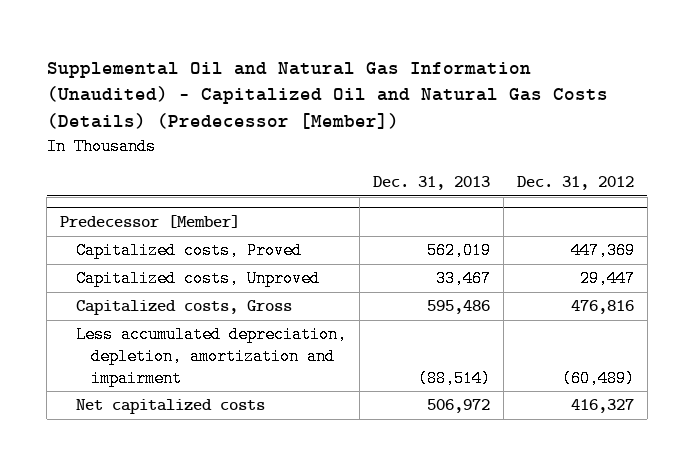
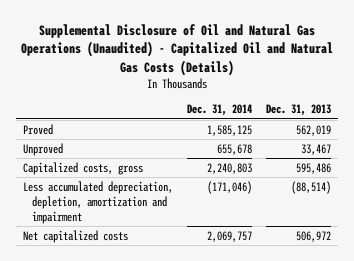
- Supplemental Oil and Natural Gas Information (Unaudited) - Capitalized Oil and Natural Gas Costs (Details) (Predecessor [Member])
+ Supplemental Disclosure of Oil and Natural Gas Operations (Unaudited) - Capitalized Oil and Natural Gas Costs (Details)
- | Dec. 31, 2013 | Dec. 31, 2012
+ | Dec. 31, 2014 | Dec. 31, 2013
- Predecessor [Member]
- Capitalized costs, Proved | 562,019 | 447,369
- Capitalized costs, Unproved | 33,467 | 29,447
- Capitalized costs, Gross | 595,486 | 476,816
+ Proved | 1,585,125 | 562,019
+ Unproved | 655,678 | 33,467
+ Capitalized costs, gross | 2,240,803 | 595,486

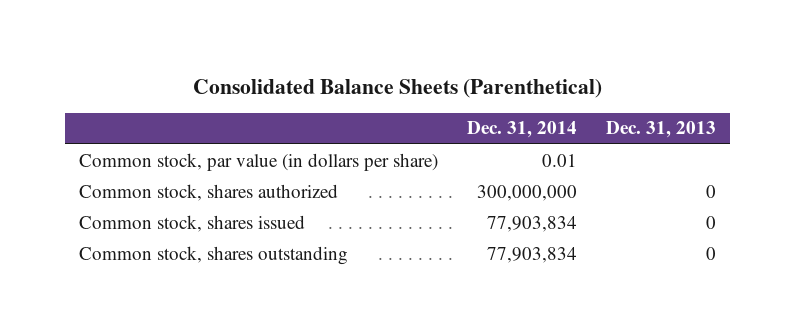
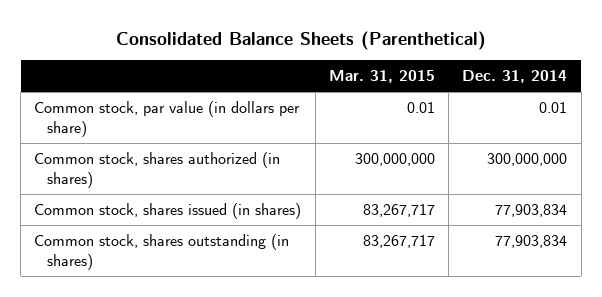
- | Dec. 31, 2014 | Dec. 31, 2013
+ | Mar. 31, 2015 | Dec. 31, 2014
- Common stock, shares authorized | 300,000,000 | 0
- Common stock, shares issued | 77,903,834 | 0
- Common stock, shares outstanding | 77,903,834 | 0
+ Common stock, shares authorized (in shares) | 300,000,000 | 300,000,000
+ Common stock, shares issued (in shares) | 83,267,717 | 77,903,834
+ Common stock, shares outstanding (in shares) | 83,267,717 | 77,903,834

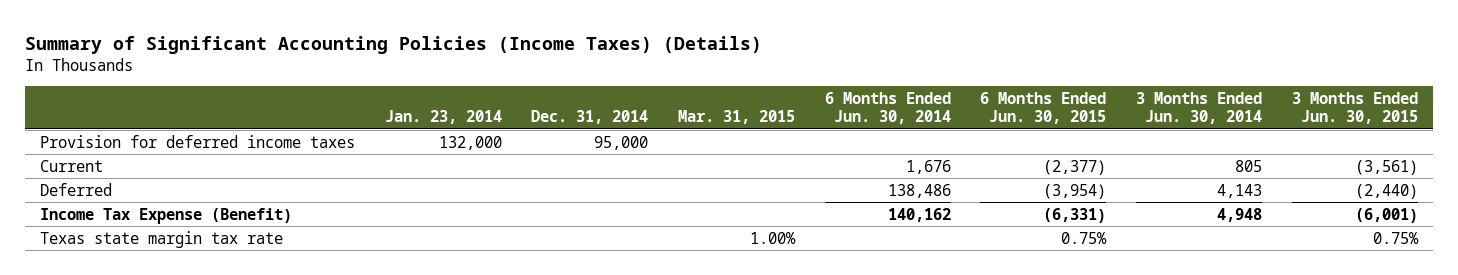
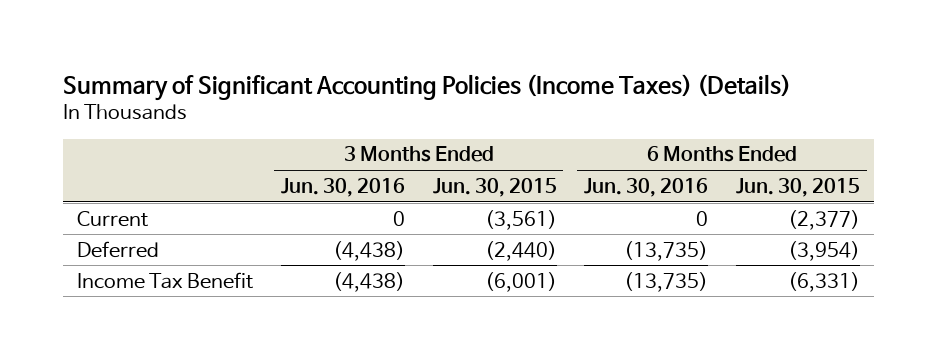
- | Jan. 23, 2014 | Dec. 31, 2014 | Mar. 31, 2015 | 6 Months Ended Jun. 30, 2014 | 6 Months Ended Jun. 30, 2015 | 3 Months Ended Jun. 30, 2014 | 3 Months Ended Jun. 30, 2015
+ | 3 Months Ended Jun. 30, 2016 | 3 Months Ended Jun. 30, 2015 | 6 Months Ended Jun. 30, 2016 | 6 Months Ended Jun. 30, 2015
- Provision for deferred income taxes | 132,000 | 95,000 | | | | |
- Income Tax Expense (Benefit) | | | | 140,162 | (6,331) | 4,948 | (6,001)
- Texas state margin tax rate | | | 1.00% | | 0.75% | | 0.75%
+ Income Tax Benefit | (4,438) | (6,001) | (13,735) | (6,331)

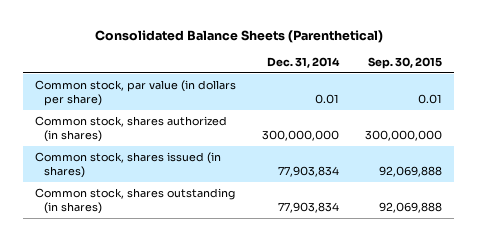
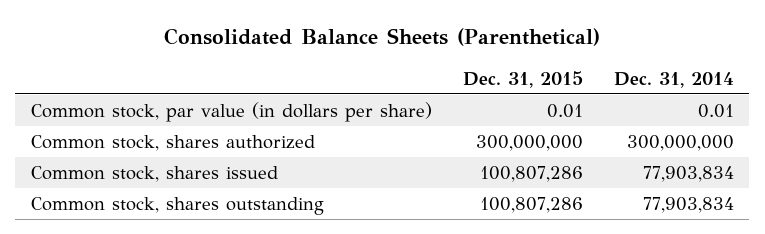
- | Dec. 31, 2014 | Sep. 30, 2015
+ | Dec. 31, 2015 | Dec. 31, 2014
- Common stock, shares authorized (in shares) | 300,000,000 | 300,000,000
- Common stock, shares issued (in shares) | 77,903,834 | 92,069,888
- Common stock, shares outstanding (in shares) | 77,903,834 | 92,069,888
+ Common stock, shares authorized | 300,000,000 | 300,000,000
+ Common stock, shares issued | 100,807,286 | 77,903,834
+ Common stock, shares outstanding | 100,807,286 | 77,903,834

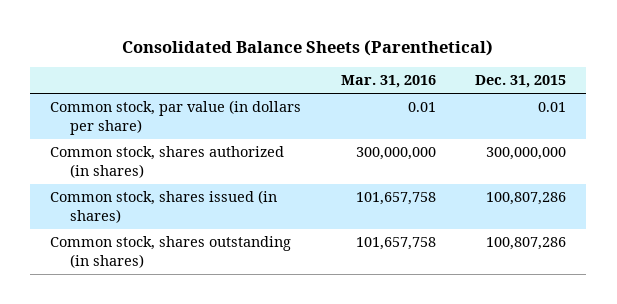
- | Dec. 31, 2015 | Dec. 31, 2014
+ | Mar. 31, 2016 | Dec. 31, 2015
- Common stock, shares authorized | 300,000,000 | 300,000,000
- Common stock, shares issued | 100,807,286 | 77,903,834
- Common stock, shares outstanding | 100,807,286 | 77,903,834
+ Common stock, shares authorized (in shares) | 300,000,000 | 300,000,000
+ Common stock, shares issued (in shares) | 101,657,758 | 100,807,286
+ Common stock, shares outstanding (in shares) | 101,657,758 | 100,807,286

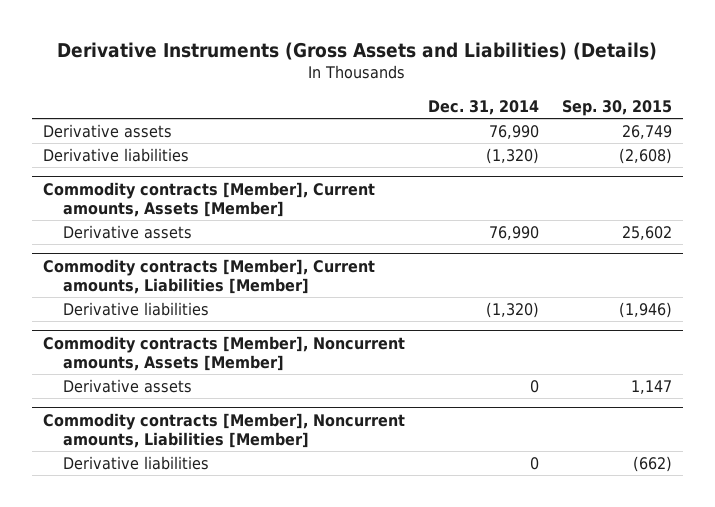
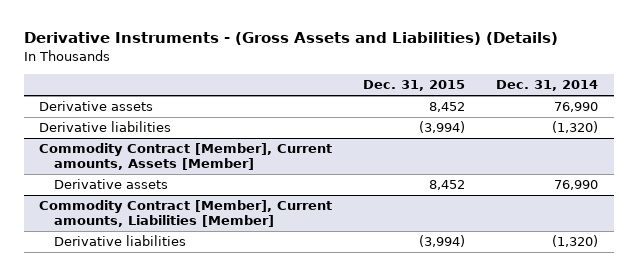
- Derivative Instruments (Gross Assets and Liabilities) (Details)
+ Derivative Instruments - (Gross Assets and Liabilities) (Details)
- | Dec. 31, 2014 | Sep. 30, 2015
+ | Dec. 31, 2015 | Dec. 31, 2014
- Commodity contracts [Member], Current amounts, Assets [Member]
+ Commodity Contract [Member], Current amounts, Assets [Member]
- Commodity contracts [Member], Current amounts, Liabilities [Member]
+ Commodity Contract [Member], Current amounts, Liabilities [Member]
- Commodity contracts [Member], Noncurrent amounts, Assets [Member]
- Derivative assets | 0 | 1,147
- Commodity contracts [Member], Noncurrent amounts, Liabilities [Member]
- Derivative liabilities | 0 | (662)

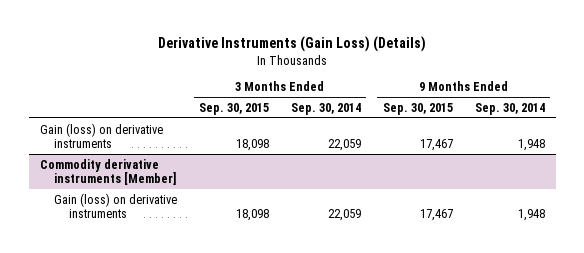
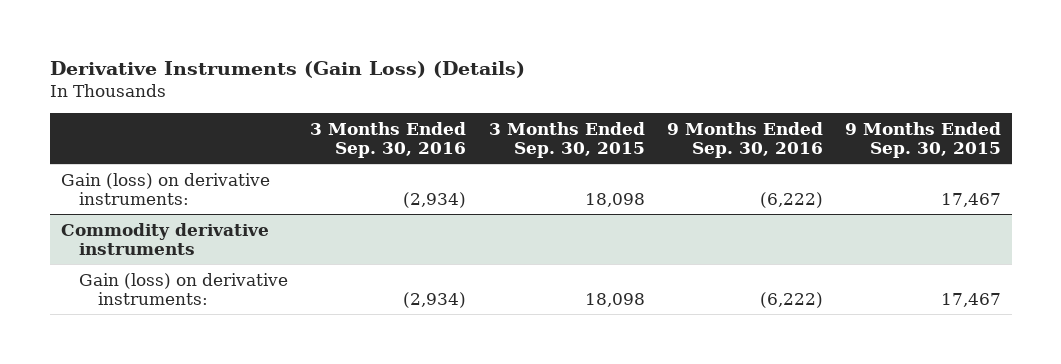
- | 3 Months Ended Sep. 30, 2015 | 3 Months Ended Sep. 30, 2014 | 9 Months Ended Sep. 30, 2015 | 9 Months Ended Sep. 30, 2014
+ | 3 Months Ended Sep. 30, 2016 | 3 Months Ended Sep. 30, 2015 | 9 Months Ended Sep. 30, 2016 | 9 Months Ended Sep. 30, 2015
- Gain (loss) on derivative instruments | 18,098 | 22,059 | 17,467 | 1,948
- Commodity derivative instruments [Member]
- Gain (loss) on derivative instruments | 18,098 | 22,059 | 17,467 | 1,948
+ Gain (loss) on derivative instruments: | (2,934) | 18,098 | (6,222) | 17,467
+ Commodity derivative instruments
+ Gain (loss) on derivative instruments: | (2,934) | 18,098 | (6,222) | 17,467

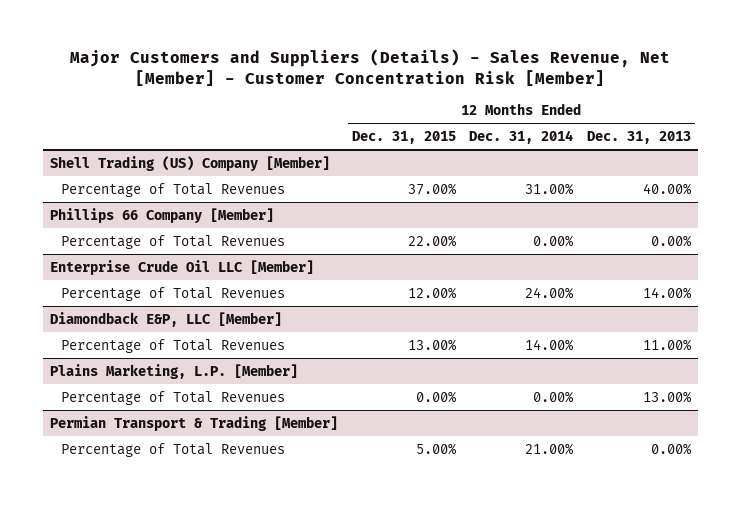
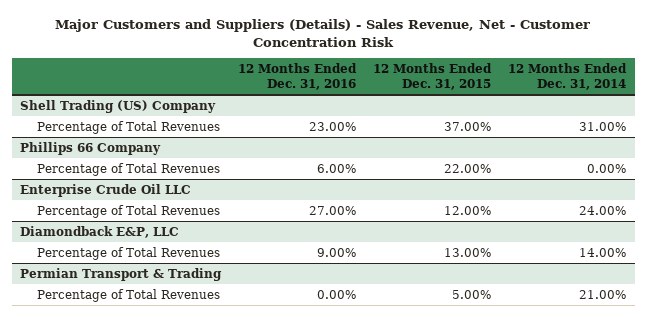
- Major Customers and Suppliers (Details) - Sales Revenue, Net [Member] - Customer Concentration Risk [Member]
+ Major Customers and Suppliers (Details) - Sales Revenue, Net - Customer Concentration Risk
- | 12 Months Ended Dec. 31, 2015 | 12 Months Ended Dec. 31, 2014 | 12 Months Ended Dec. 31, 2013
+ | 12 Months Ended Dec. 31, 2016 | 12 Months Ended Dec. 31, 2015 | 12 Months Ended Dec. 31, 2014
- Shell Trading (US) Company [Member]
+ Shell Trading (US) Company
- Phillips 66 Company [Member]
+ Phillips 66 Company
- Enterprise Crude Oil LLC [Member]
+ Enterprise Crude Oil LLC
- Diamondback E&P, LLC [Member]
+ Diamondback E&P, LLC
- Plains Marketing, L.P. [Member]
- Percentage of Total Revenues | 0.00% | 0.00% | 13.00%
- Permian Transport & Trading [Member]
+ Permian Transport & Trading

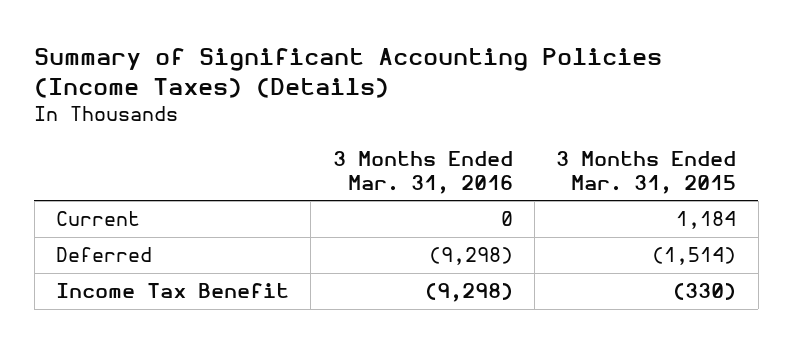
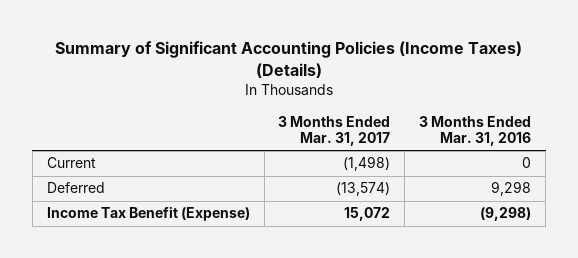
- | 3 Months Ended Mar. 31, 2016 | 3 Months Ended Mar. 31, 2015
+ | 3 Months Ended Mar. 31, 2017 | 3 Months Ended Mar. 31, 2016
- Deferred | (9,298) | (1,514)
- Income Tax Benefit | (9,298) | (330)
+ Deferred | (13,574) | 9,298
+ Income Tax Benefit (Expense) | 15,072 | (9,298)

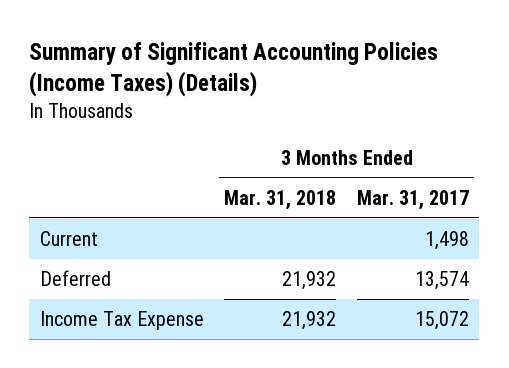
- | 3 Months Ended Mar. 31, 2017 | 3 Months Ended Mar. 31, 2016
+ | 3 Months Ended Mar. 31, 2018 | 3 Months Ended Mar. 31, 2017
- Current | (1,498) | 0
- Deferred | (13,574) | 9,298
- Income Tax Benefit (Expense) | 15,072 | (9,298)
+ Current | | 1,498
+ Deferred | 21,932 | 13,574
+ Income Tax Expense | 21,932 | 15,072

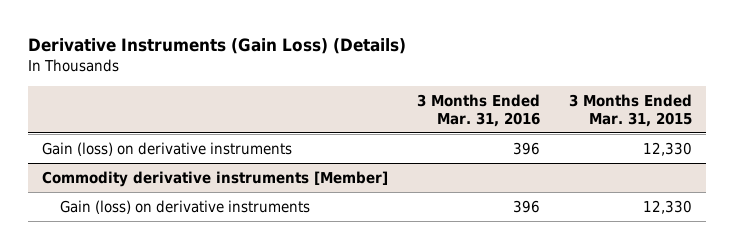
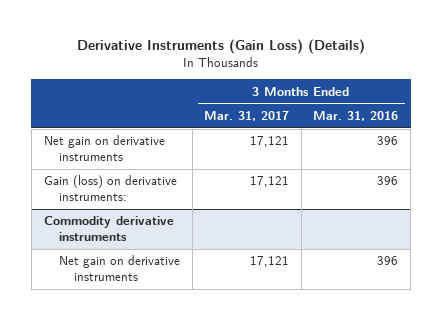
- | 3 Months Ended Mar. 31, 2016 | 3 Months Ended Mar. 31, 2015
+ | 3 Months Ended Mar. 31, 2017 | 3 Months Ended Mar. 31, 2016
- Gain (loss) on derivative instruments | 396 | 12,330
- Commodity derivative instruments [Member]
- Gain (loss) on derivative instruments | 396 | 12,330
+ Net gain on derivative instruments | 17,121 | 396
+ Gain (loss) on derivative instruments: | 17,121 | 396
+ Commodity derivative instruments
+ Net gain on derivative instruments | 17,121 | 396

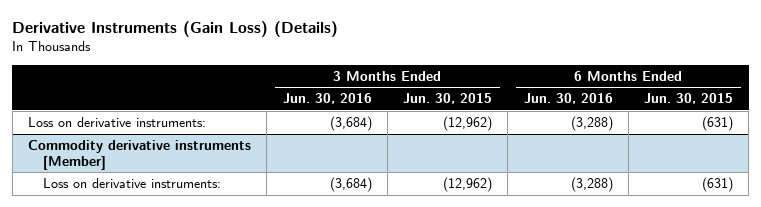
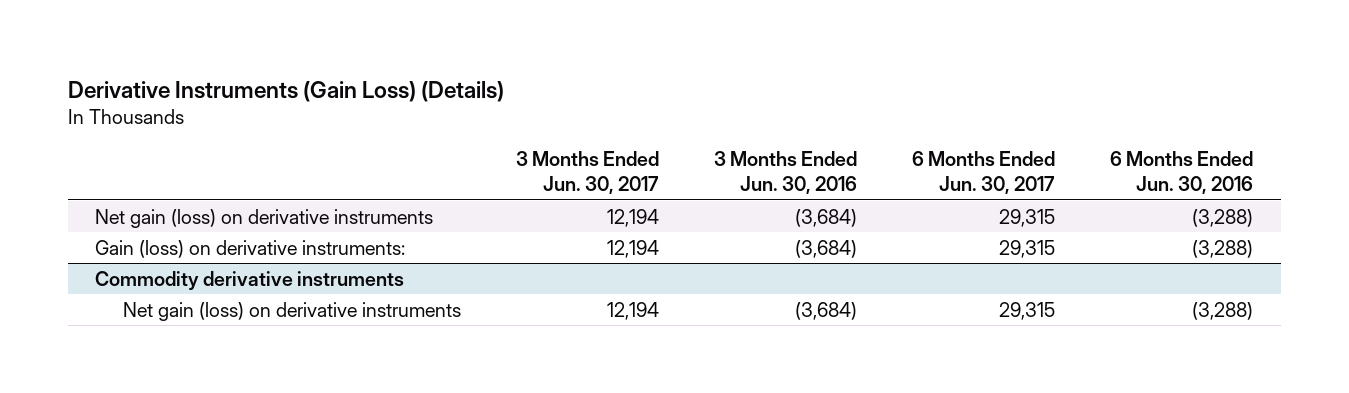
- | 3 Months Ended Jun. 30, 2016 | 3 Months Ended Jun. 30, 2015 | 6 Months Ended Jun. 30, 2016 | 6 Months Ended Jun. 30, 2015
+ | 3 Months Ended Jun. 30, 2017 | 3 Months Ended Jun. 30, 2016 | 6 Months Ended Jun. 30, 2017 | 6 Months Ended Jun. 30, 2016
- Loss on derivative instruments: | (3,684) | (12,962) | (3,288) | (631)
- Commodity derivative instruments [Member]
- Loss on derivative instruments: | (3,684) | (12,962) | (3,288) | (631)
+ Net gain (loss) on derivative instruments | 12,194 | (3,684) | 29,315 | (3,288)
+ Gain (loss) on derivative instruments: | 12,194 | (3,684) | 29,315 | (3,288)
+ Commodity derivative instruments
+ Net gain (loss) on derivative instruments | 12,194 | (3,684) | 29,315 | (3,288)

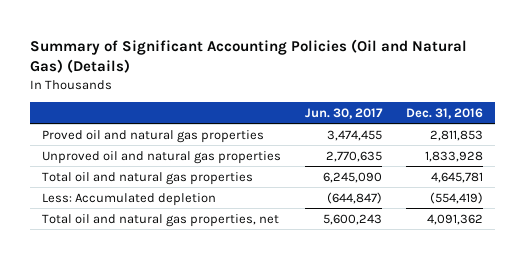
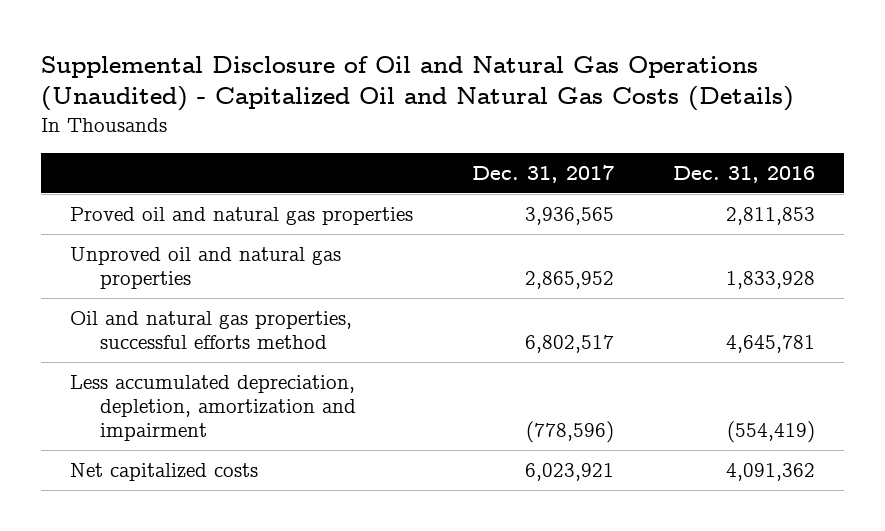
- Summary of Significant Accounting Policies (Oil and Natural Gas) (Details)
+ Supplemental Disclosure of Oil and Natural Gas Operations (Unaudited) - Capitalized Oil and Natural Gas Costs (Details)
- | Jun. 30, 2017 | Dec. 31, 2016
+ | Dec. 31, 2017 | Dec. 31, 2016
- Total oil and natural gas properties | 6,245,090 | 4,645,781
- Less: Accumulated depletion | (644,847) | (554,419)
- Total oil and natural gas properties, net | 5,600,243 | 4,091,362
+ Oil and natural gas properties, successful efforts method | 6,802,517 | 4,645,781
+ Less accumulated depreciation, depletion, amortization and impairment | (778,596) | (554,419)
+ Net capitalized costs | 6,023,921 | 4,091,362

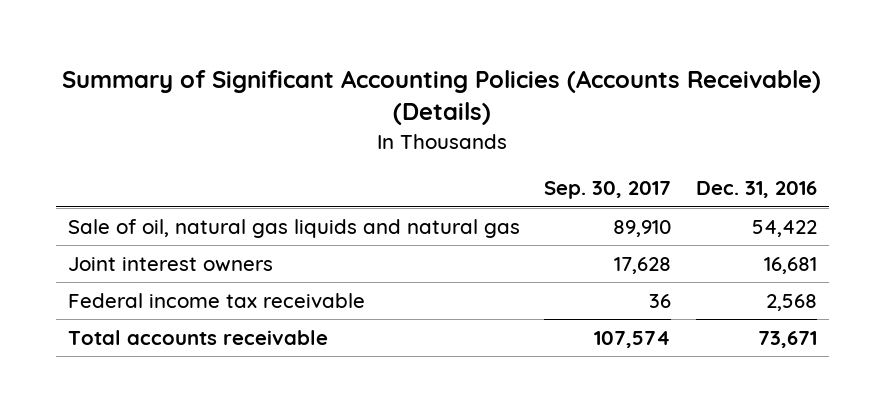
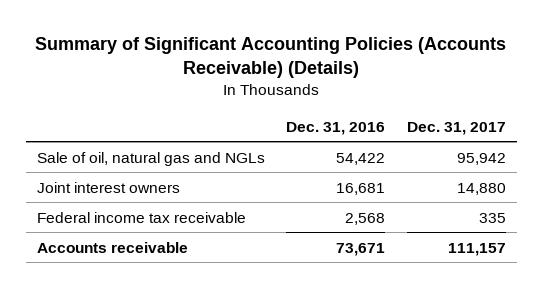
- | Sep. 30, 2017 | Dec. 31, 2016
+ | Dec. 31, 2016 | Dec. 31, 2017
- Sale of oil, natural gas liquids and natural gas | 89,910 | 54,422
+ Sale of oil, natural gas and NGLs | 54,422 | 95,942
- Total accounts receivable | 107,574 | 73,671
+ Accounts receivable | 73,671 | 111,157

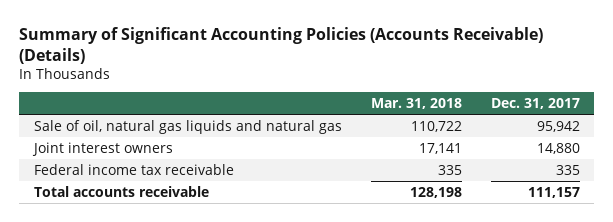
- | Dec. 31, 2016 | Dec. 31, 2017
+ | Mar. 31, 2018 | Dec. 31, 2017
- Sale of oil, natural gas and NGLs | 54,422 | 95,942
+ Sale of oil, natural gas liquids and natural gas | 110,722 | 95,942
- Accounts receivable | 73,671 | 111,157
+ Total accounts receivable | 128,198 | 111,157

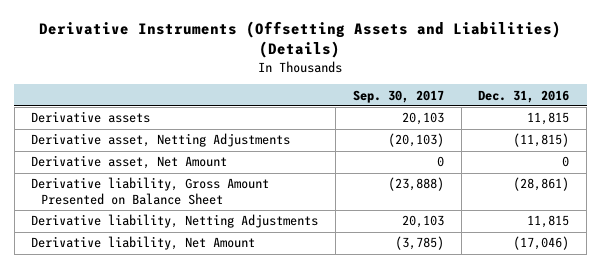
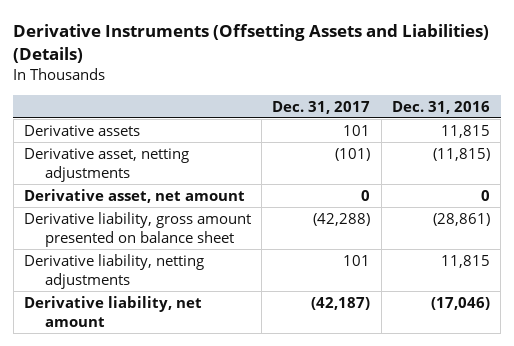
- | Sep. 30, 2017 | Dec. 31, 2016
+ | Dec. 31, 2017 | Dec. 31, 2016
- Derivative asset, Netting Adjustments | (20,103) | (11,815)
- Derivative asset, Net Amount | 0 | 0
- Derivative liability, Gross Amount Presented on Balance Sheet | (23,888) | (28,861)
- Derivative liability, Netting Adjustments | 20,103 | 11,815
- Derivative liability, Net Amount | (3,785) | (17,046)
+ Derivative asset, netting adjustments | (101) | (11,815)
+ Derivative asset, net amount | 0 | 0
+ Derivative liability, gross amount presented on balance sheet | (42,288) | (28,861)
+ Derivative liability, netting adjustments | 101 | 11,815
+ Derivative liability, net amount | (42,187) | (17,046)

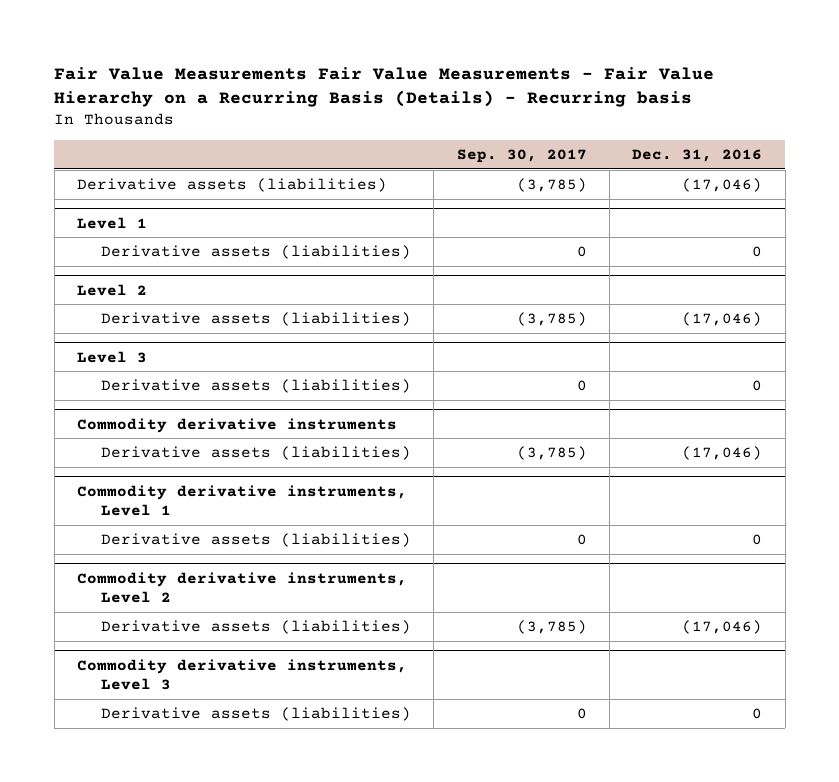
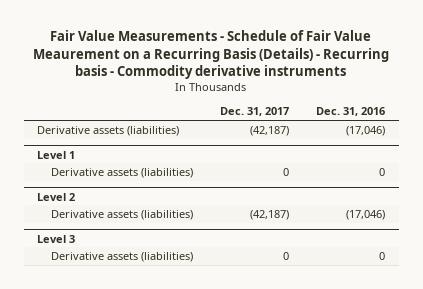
- Fair Value Measurements Fair Value Measurements - Fair Value Hierarchy on a Recurring Basis (Details) - Recurring basis
+ Fair Value Measurements - Schedule of Fair Value Meaurement on a Recurring Basis (Details) - Recurring basis - Commodity derivative instruments
- | Sep. 30, 2017 | Dec. 31, 2016
+ | Dec. 31, 2017 | Dec. 31, 2016
- Commodity derivative instruments
- Derivative assets (liabilities) | (3,785) | (17,046)
- Commodity derivative instruments, Level 1
- Derivative assets (liabilities) | 0 | 0
- Commodity derivative instruments, Level 2
- Derivative assets (liabilities) | (3,785) | (17,046)
- Commodity derivative instruments, Level 3
- Derivative assets (liabilities) | 0 | 0

